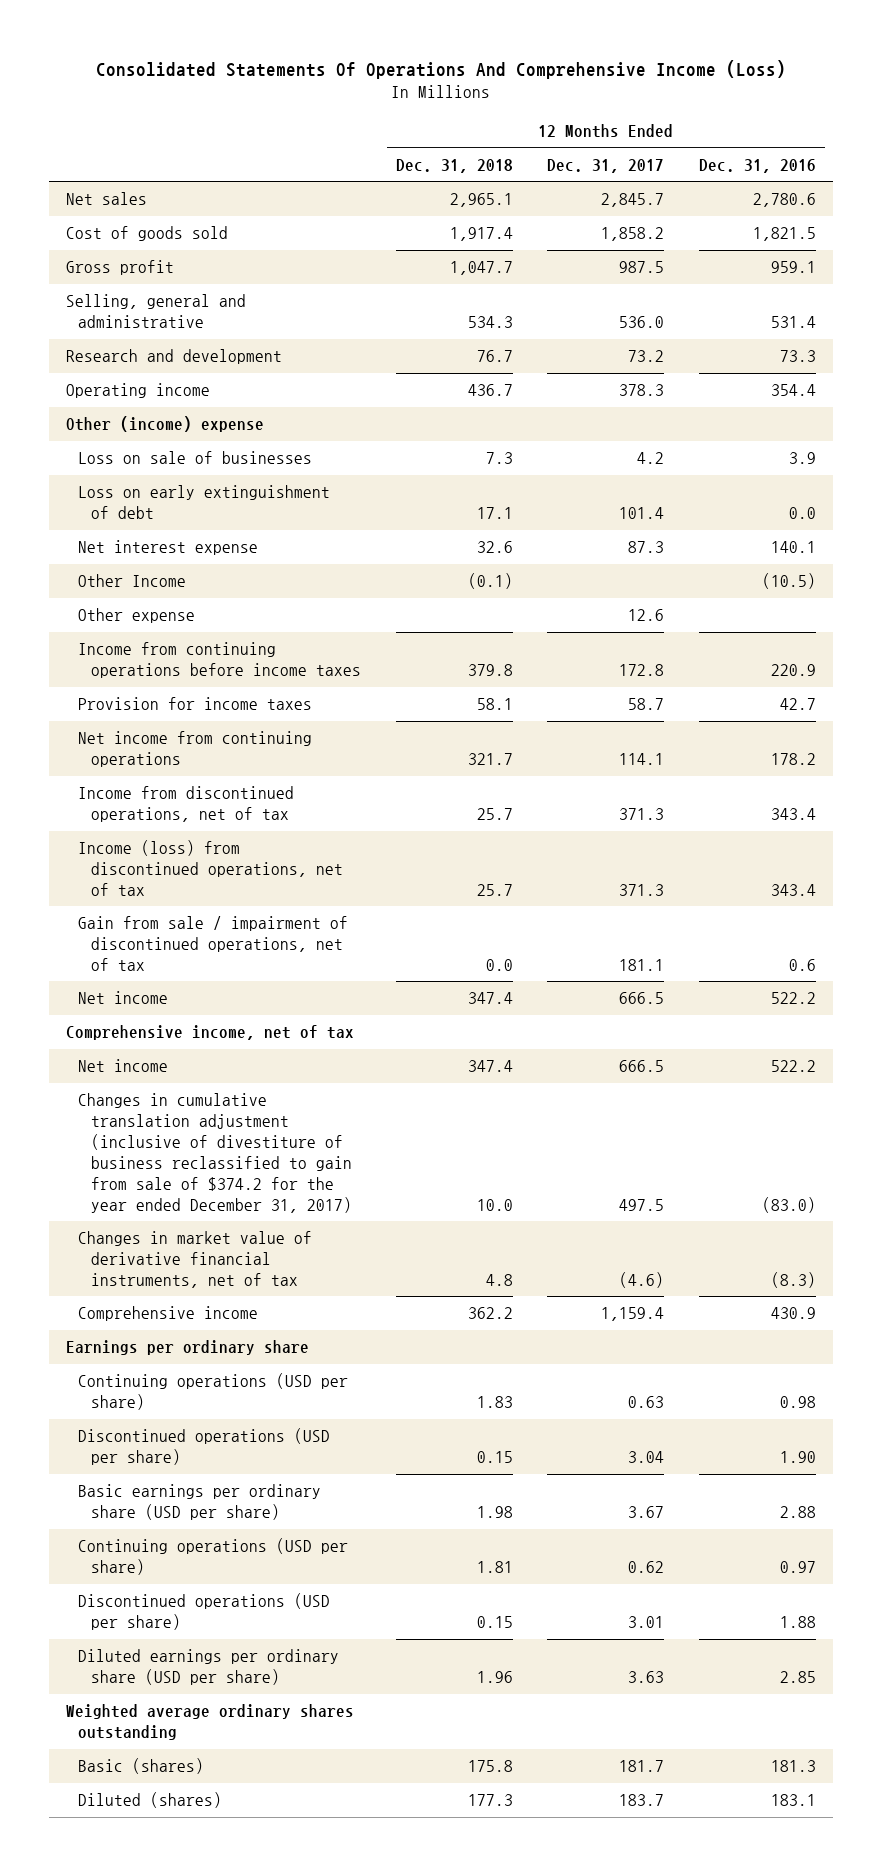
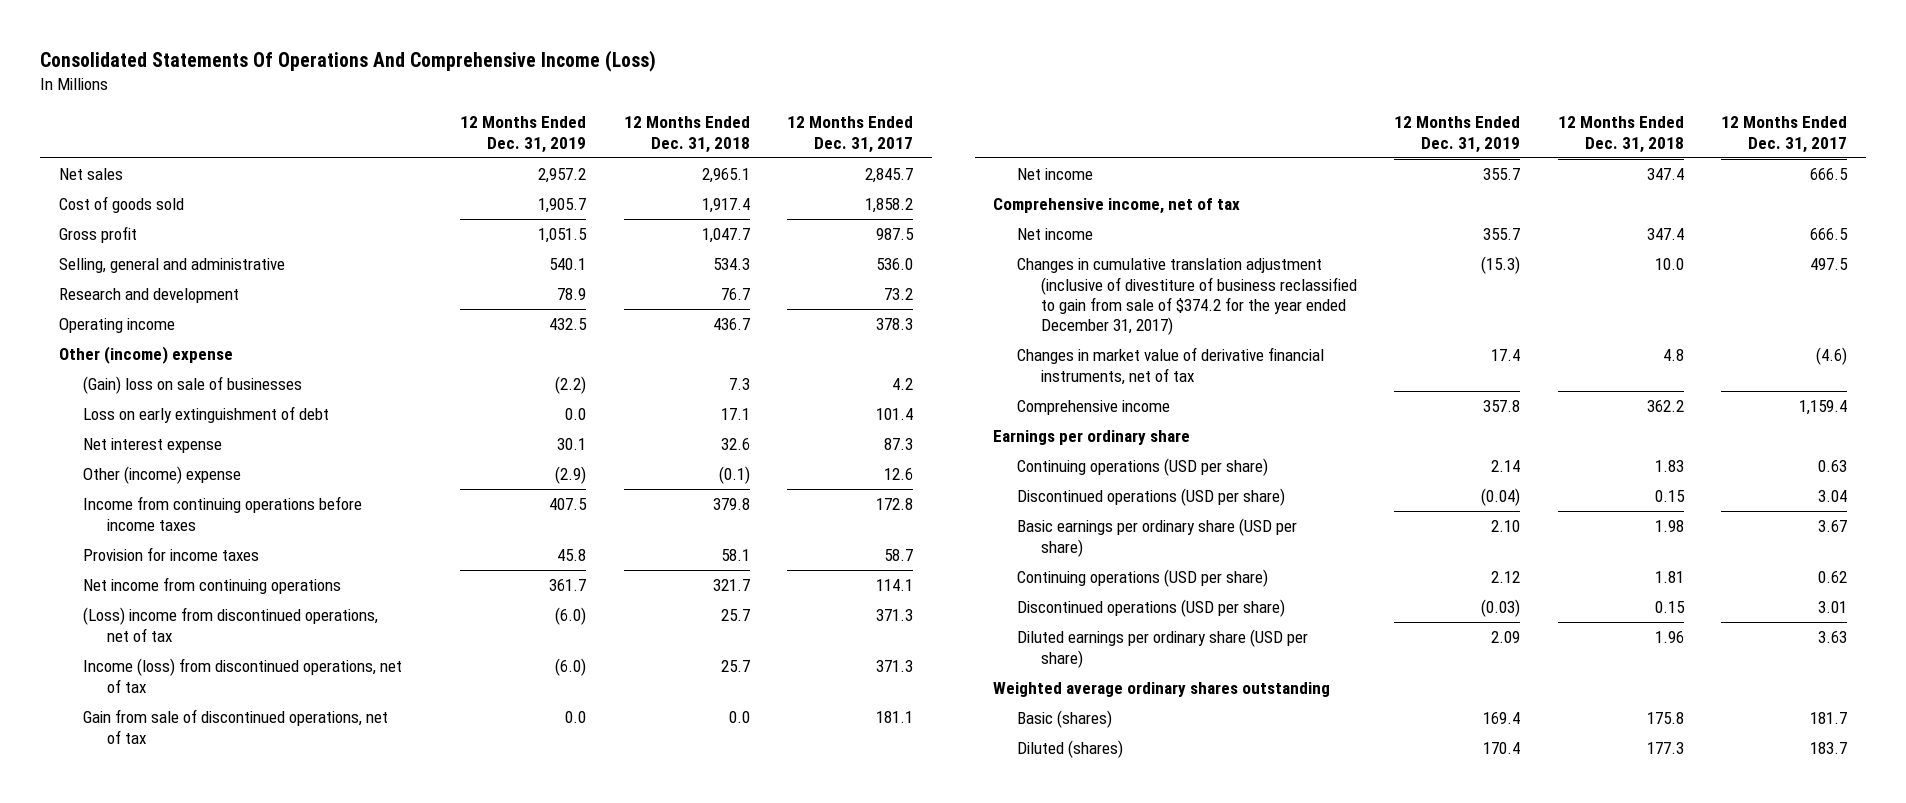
- | 12 Months Ended Dec. 31, 2018 | 12 Months Ended Dec. 31, 2017 | 12 Months Ended Dec. 31, 2016
+ | 12 Months Ended Dec. 31, 2019 | 12 Months Ended Dec. 31, 2018 | 12 Months Ended Dec. 31, 2017
- Loss on sale of businesses | 7.3 | 4.2 | 3.9
+ (Gain) loss on sale of businesses | (2.2) | 7.3 | 4.2
- Other Income | (0.1) | | (10.5)
- Other expense | | 12.6 |
+ Other (income) expense | (2.9) | (0.1) | 12.6
- Income from discontinued operations, net of tax | 25.7 | 371.3 | 343.4
+ (Loss) income from discontinued operations, net of tax | (6.0) | 25.7 | 371.3
- Gain from sale / impairment of discontinued operations, net of tax | 0.0 | 181.1 | 0.6
+ Gain from sale of discontinued operations, net of tax | 0.0 | 0.0 | 181.1

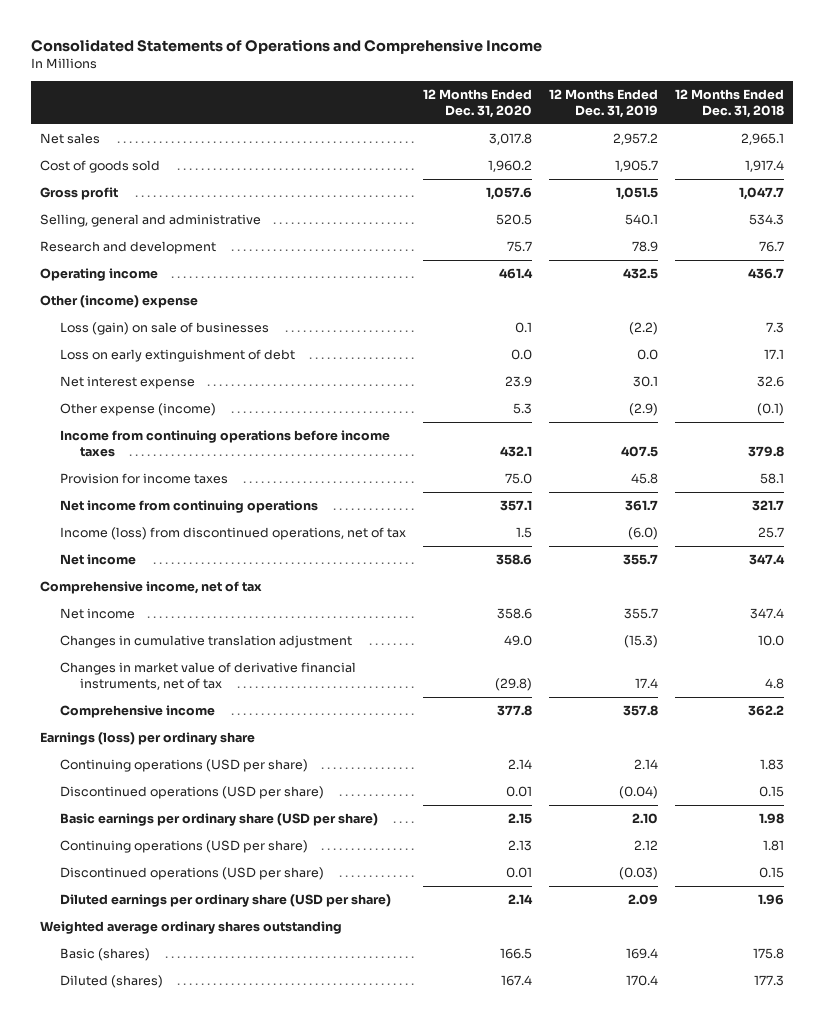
- Consolidated Statements Of Operations And Comprehensive Income (Loss)
+ Consolidated Statements of Operations and Comprehensive Income
- | 12 Months Ended Dec. 31, 2019 | 12 Months Ended Dec. 31, 2018 | 12 Months Ended Dec. 31, 2017
+ | 12 Months Ended Dec. 31, 2020 | 12 Months Ended Dec. 31, 2019 | 12 Months Ended Dec. 31, 2018
- (Gain) loss on sale of businesses | (2.2) | 7.3 | 4.2
+ Loss (gain) on sale of businesses | 0.1 | (2.2) | 7.3
- Other (income) expense | (2.9) | (0.1) | 12.6
+ Other expense (income) | 5.3 | (2.9) | (0.1)
- (Loss) income from discontinued operations, net of tax | (6.0) | 25.7 | 371.3
- Gain from sale of discontinued operations, net of tax | 0.0 | 0.0 | 181.1
- Changes in cumulative translation adjustment (inclusive of divestiture of business reclassified to gain from sale of $374.2 for the year ended December 31, 2017) | (15.3) | 10.0 | 497.5
+ Changes in cumulative translation adjustment | 49.0 | (15.3) | 10.0
- Earnings per ordinary share
+ Earnings (loss) per ordinary share

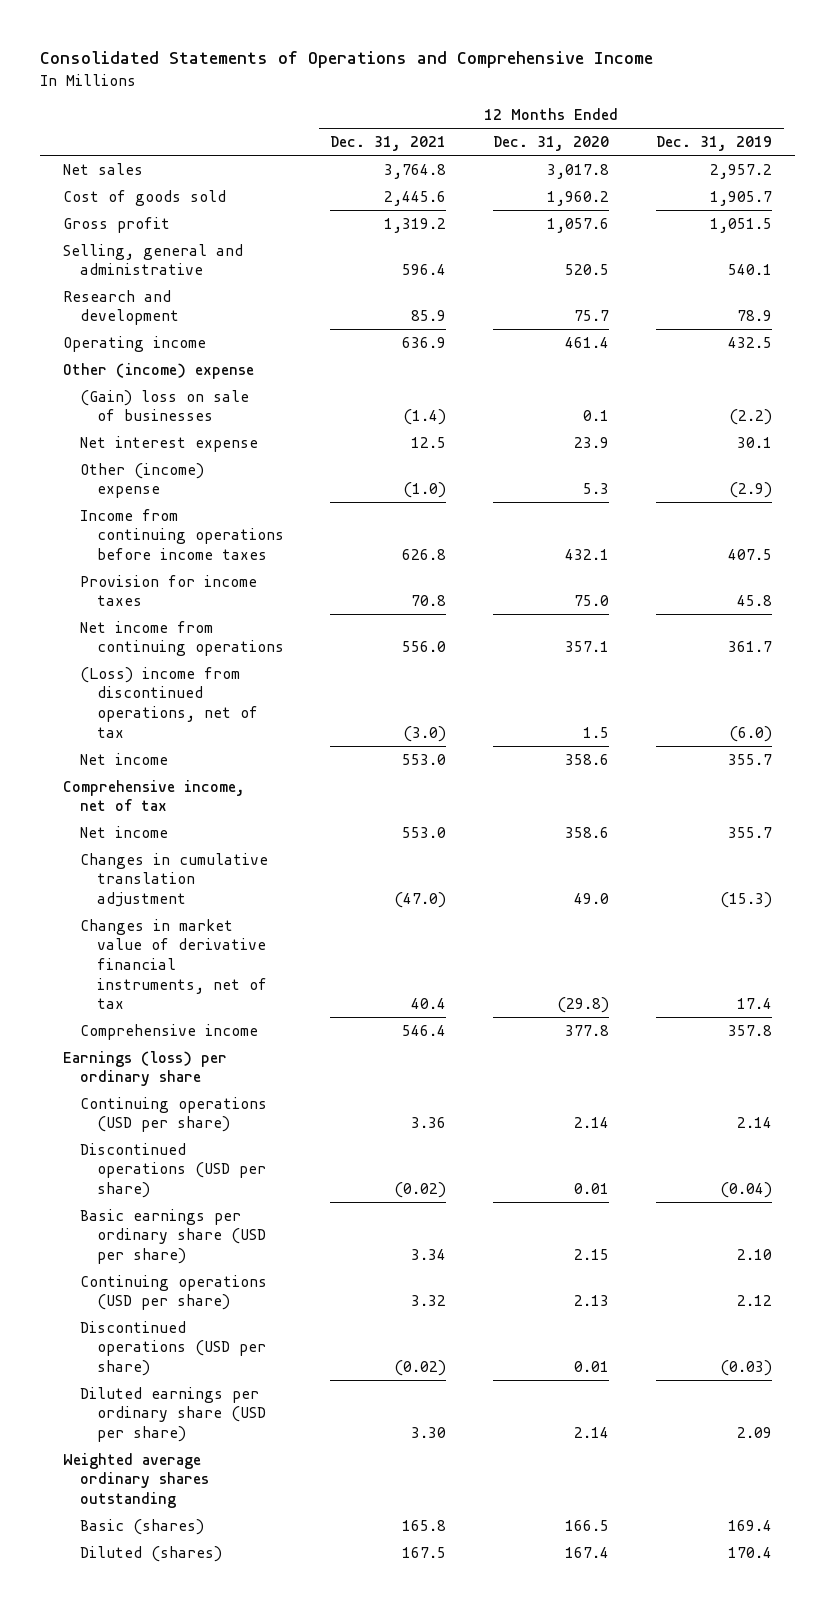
- | 12 Months Ended Dec. 31, 2020 | 12 Months Ended Dec. 31, 2019 | 12 Months Ended Dec. 31, 2018
+ | 12 Months Ended Dec. 31, 2021 | 12 Months Ended Dec. 31, 2020 | 12 Months Ended Dec. 31, 2019
- Loss (gain) on sale of businesses | 0.1 | (2.2) | 7.3
- Loss on early extinguishment of debt | 0.0 | 0.0 | 17.1
+ (Gain) loss on sale of businesses | (1.4) | 0.1 | (2.2)
- Other expense (income) | 5.3 | (2.9) | (0.1)
+ Other (income) expense | (1.0) | 5.3 | (2.9)
- Income (loss) from discontinued operations, net of tax | 1.5 | (6.0) | 25.7
+ (Loss) income from discontinued operations, net of tax | (3.0) | 1.5 | (6.0)

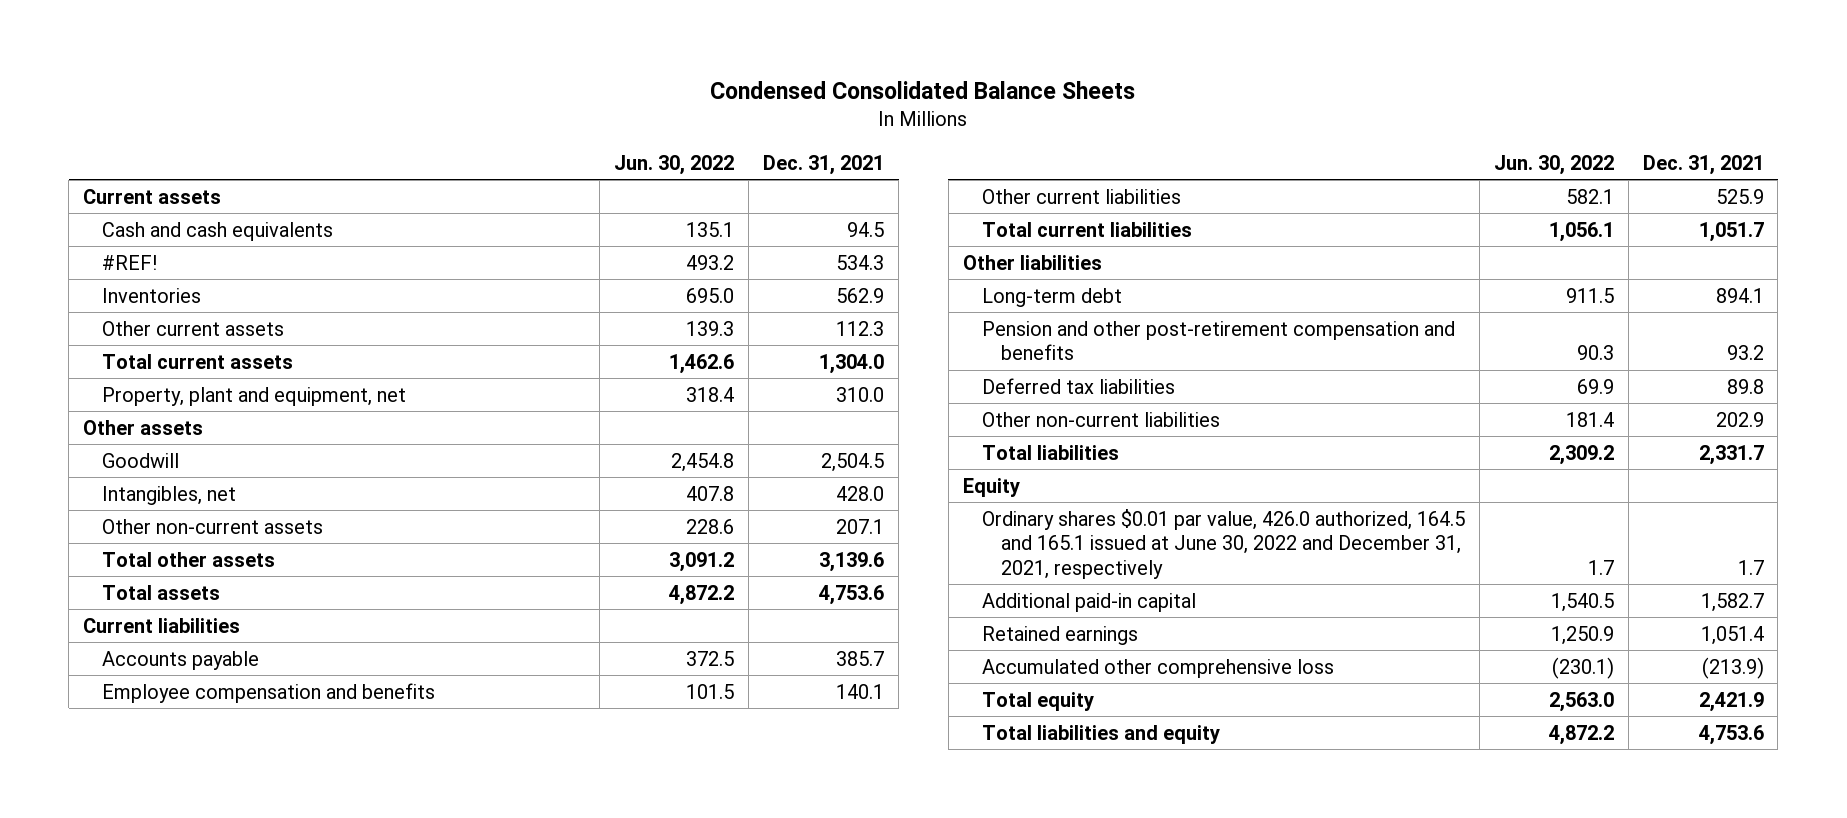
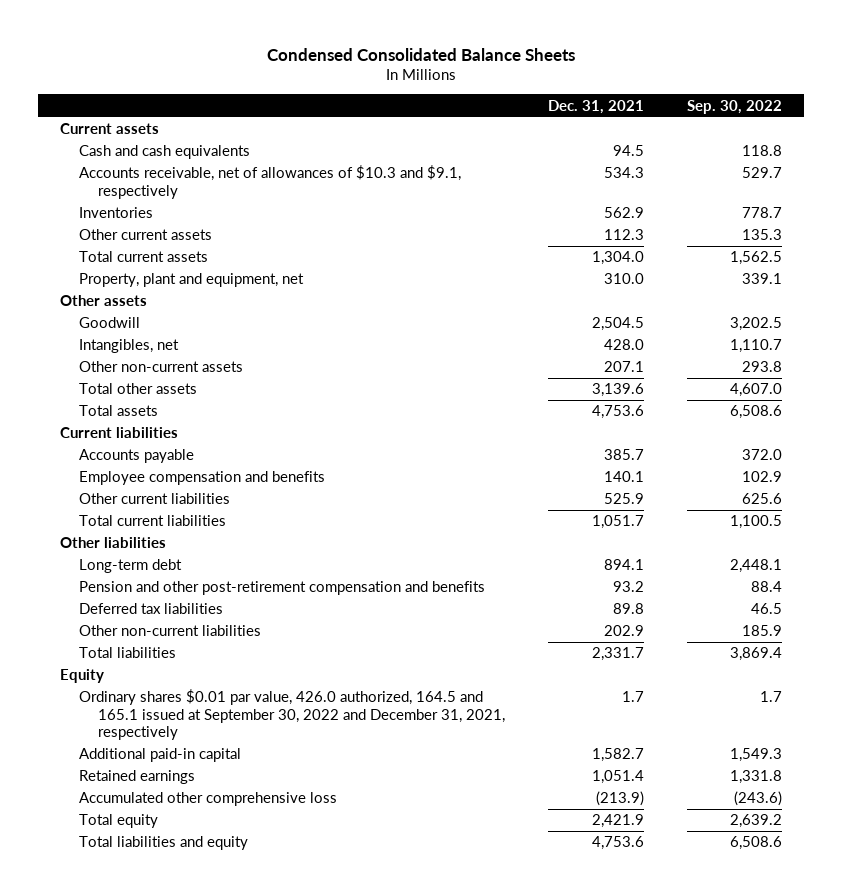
- | Jun. 30, 2022 | Dec. 31, 2021
+ | Dec. 31, 2021 | Sep. 30, 2022
- #REF! | 493.2 | 534.3
+ Accounts receivable, net of allowances of $10.3 and $9.1, respectively | 534.3 | 529.7
- Ordinary shares $0.01 par value, 426.0 authorized, 164.5 and 165.1 issued at June 30, 2022 and December 31, 2021, respectively | 1.7 | 1.7
+ Ordinary shares $0.01 par value, 426.0 authorized, 164.5 and 165.1 issued at September 30, 2022 and December 31, 2021, respectively | 1.7 | 1.7

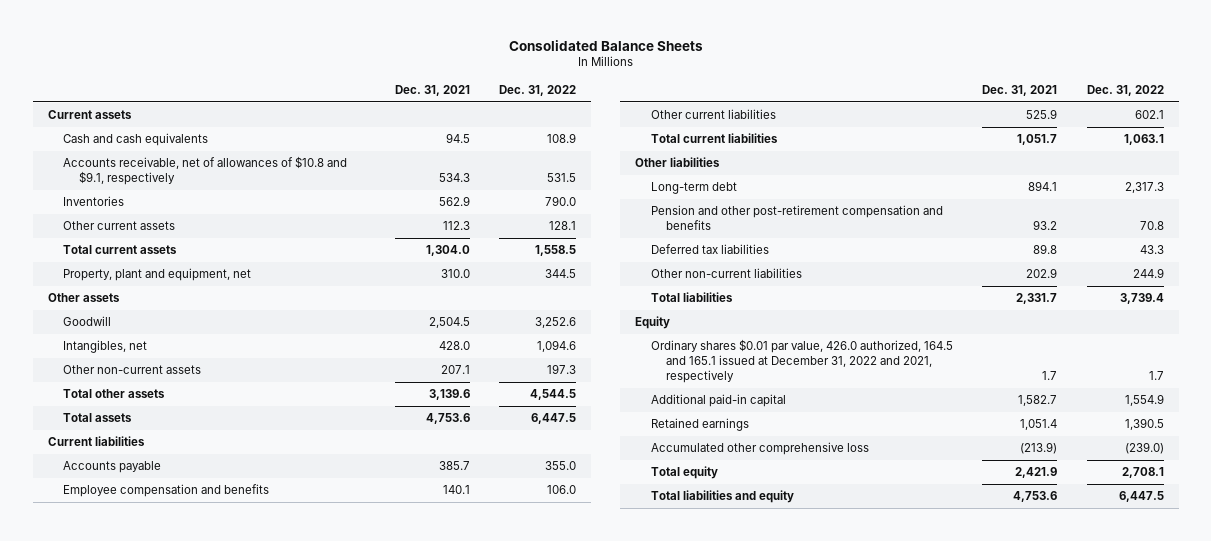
- Condensed Consolidated Balance Sheets
+ Consolidated Balance Sheets
- | Dec. 31, 2021 | Sep. 30, 2022
+ | Dec. 31, 2021 | Dec. 31, 2022
- Accounts receivable, net of allowances of $10.3 and $9.1, respectively | 534.3 | 529.7
+ Accounts receivable, net of allowances of $10.8 and $9.1, respectively | 534.3 | 531.5
- Ordinary shares $0.01 par value, 426.0 authorized, 164.5 and 165.1 issued at September 30, 2022 and December 31, 2021, respectively | 1.7 | 1.7
+ Ordinary shares $0.01 par value, 426.0 authorized, 164.5 and 165.1 issued at December 31, 2022 and 2021, respectively | 1.7 | 1.7

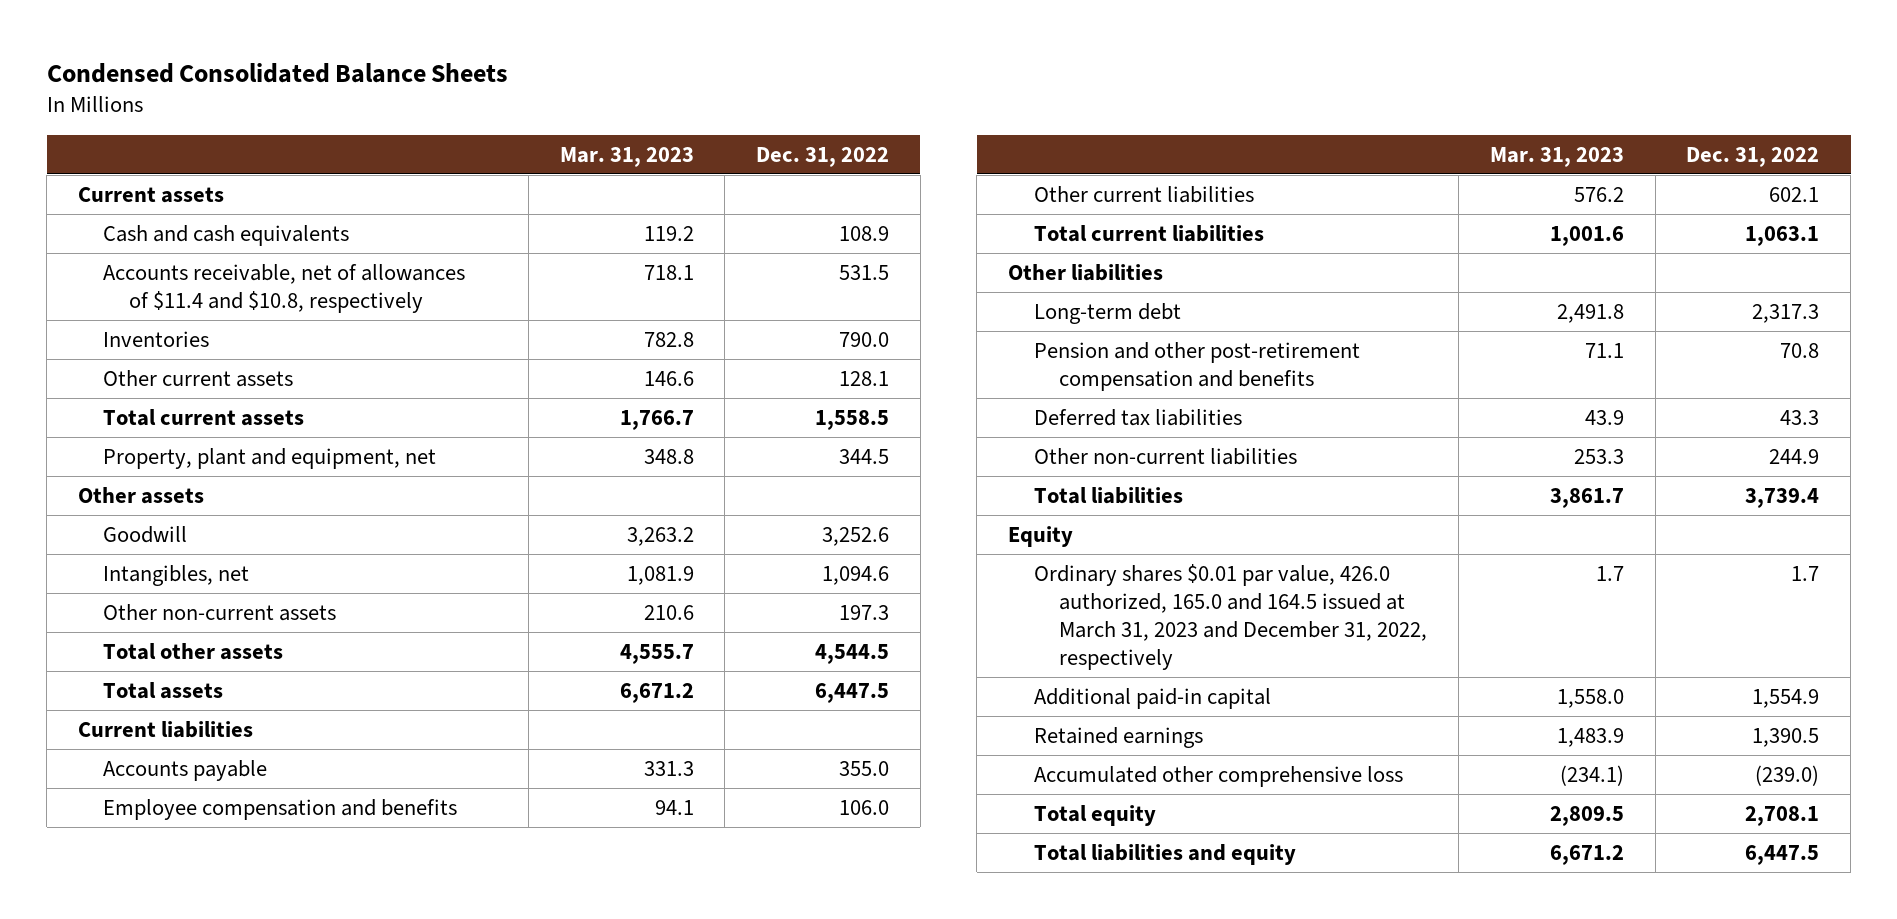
- Consolidated Balance Sheets
+ Condensed Consolidated Balance Sheets
- | Dec. 31, 2021 | Dec. 31, 2022
+ | Mar. 31, 2023 | Dec. 31, 2022
- Accounts receivable, net of allowances of $10.8 and $9.1, respectively | 534.3 | 531.5
+ Accounts receivable, net of allowances of $11.4 and $10.8, respectively | 718.1 | 531.5
- Ordinary shares $0.01 par value, 426.0 authorized, 164.5 and 165.1 issued at December 31, 2022 and 2021, respectively | 1.7 | 1.7
+ Ordinary shares $0.01 par value, 426.0 authorized, 165.0 and 164.5 issued at March 31, 2023 and December 31, 2022, respectively | 1.7 | 1.7

